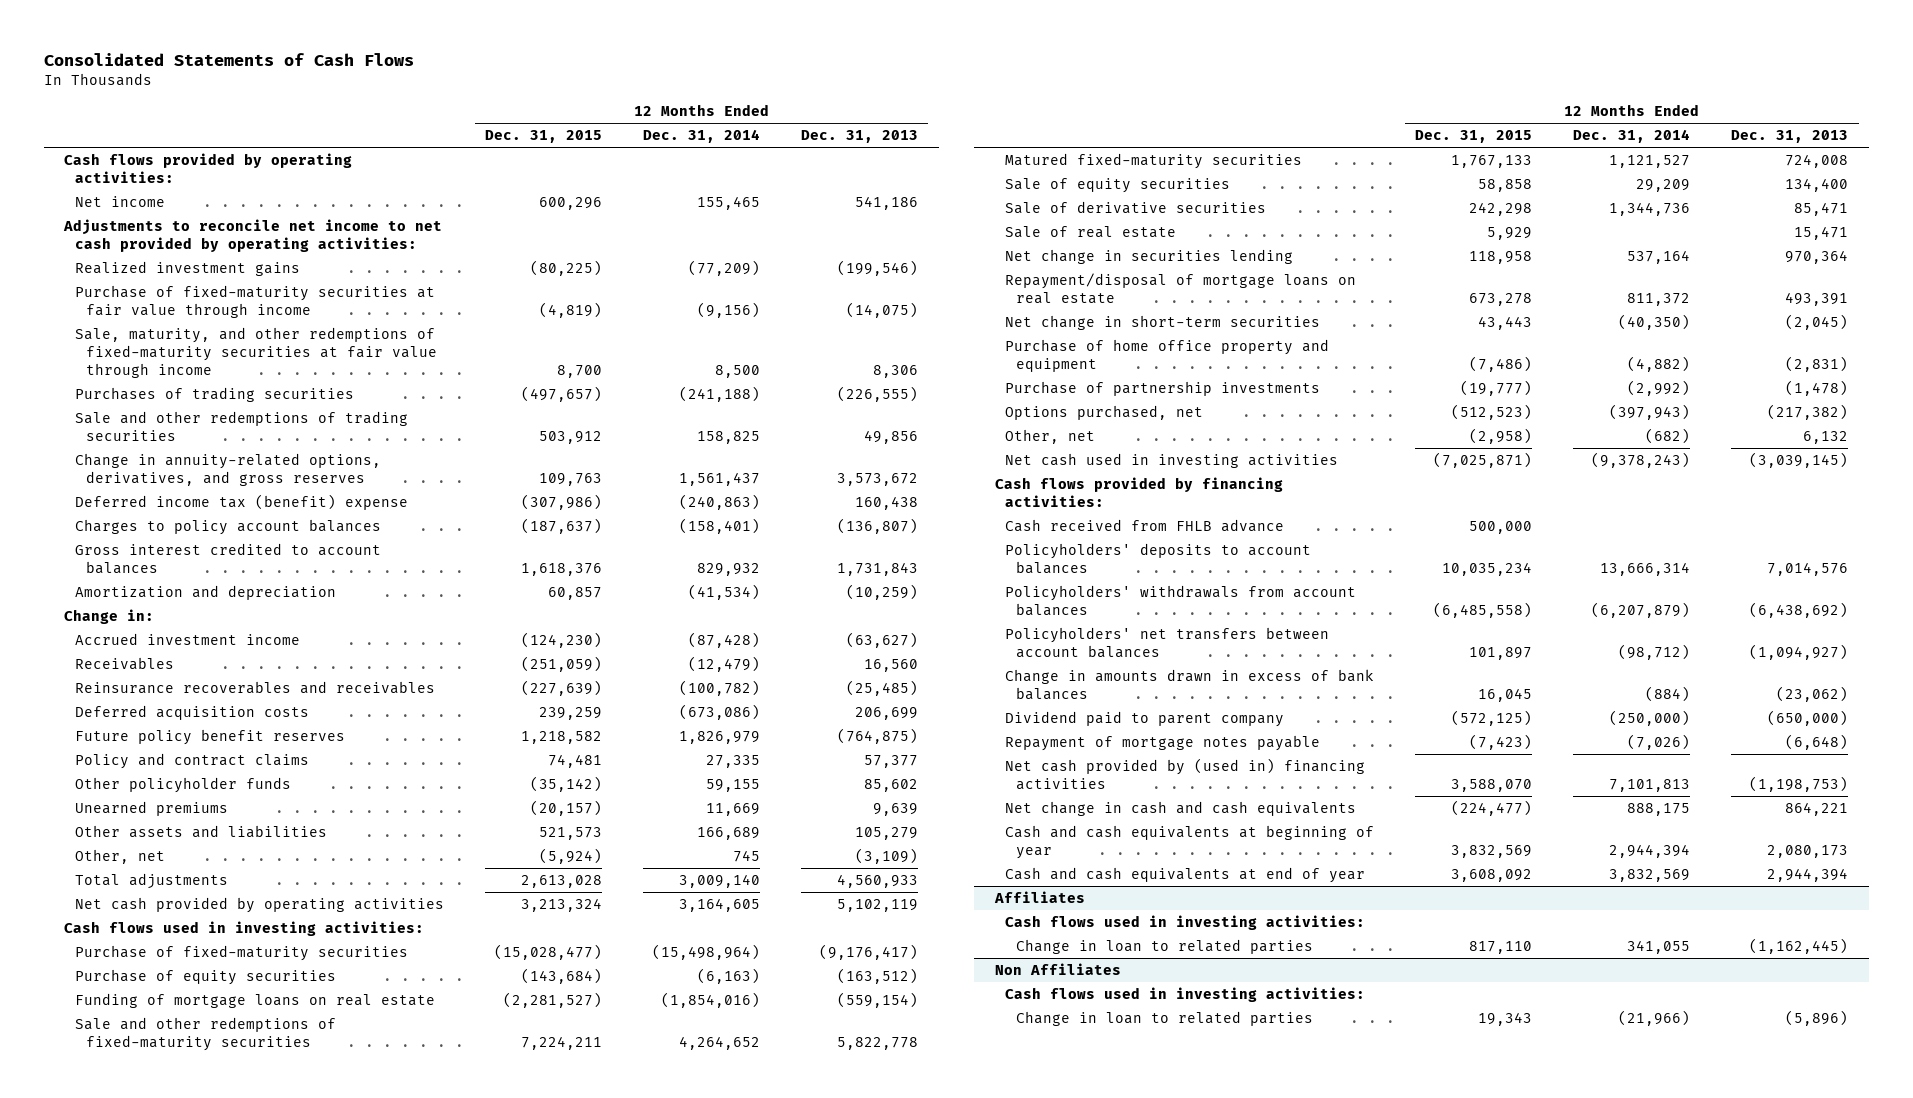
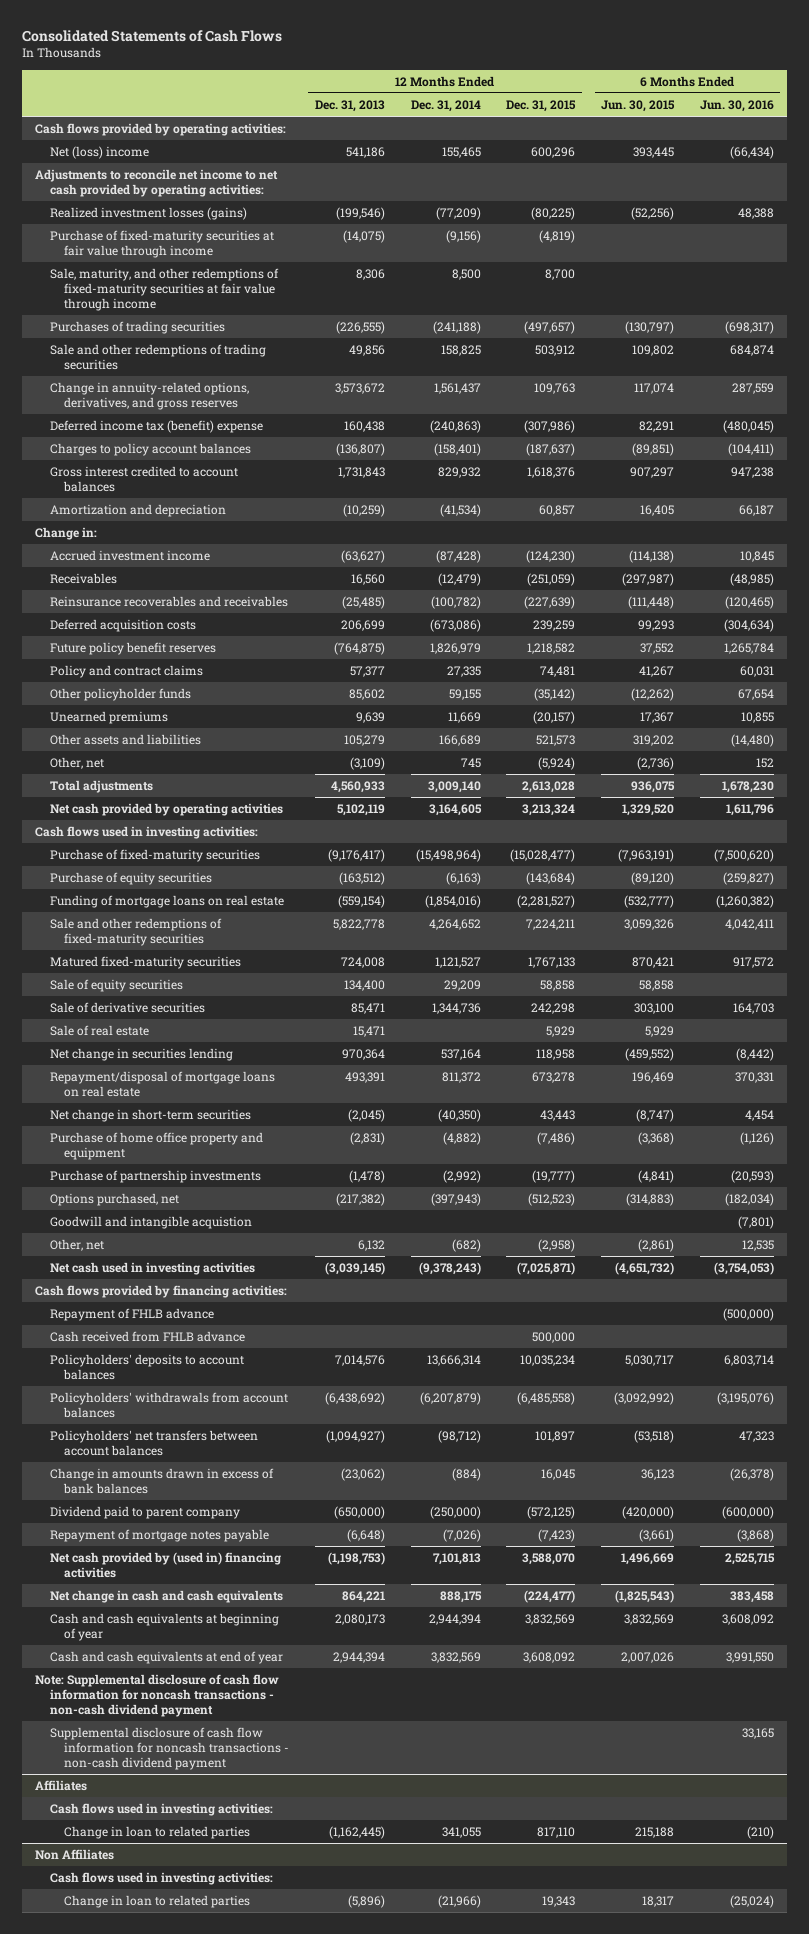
- | 12 Months Ended Dec. 31, 2015 | 12 Months Ended Dec. 31, 2014 | 12 Months Ended Dec. 31, 2013
+ | 12 Months Ended Dec. 31, 2013 | 12 Months Ended Dec. 31, 2014 | 12 Months Ended Dec. 31, 2015 | 6 Months Ended Jun. 30, 2015 | 6 Months Ended Jun. 30, 2016
- Net income | 600,296 | 155,465 | 541,186
+ Net (loss) income | 541,186 | 155,465 | 600,296 | 393,445 | (66,434)
- Realized investment gains | (80,225) | (77,209) | (199,546)
+ Realized investment losses (gains) | (199,546) | (77,209) | (80,225) | (52,256) | 48,388
+ Goodwill and intangible acquistion | | | | | (7,801)
+ Repayment of FHLB advance | | | | | (500,000)
+ Note: Supplemental disclosure of cash flow information for noncash transactions - non-cash dividend payment
+ Supplemental disclosure of cash flow information for noncash transactions - non-cash dividend payment | | | | | 33,165

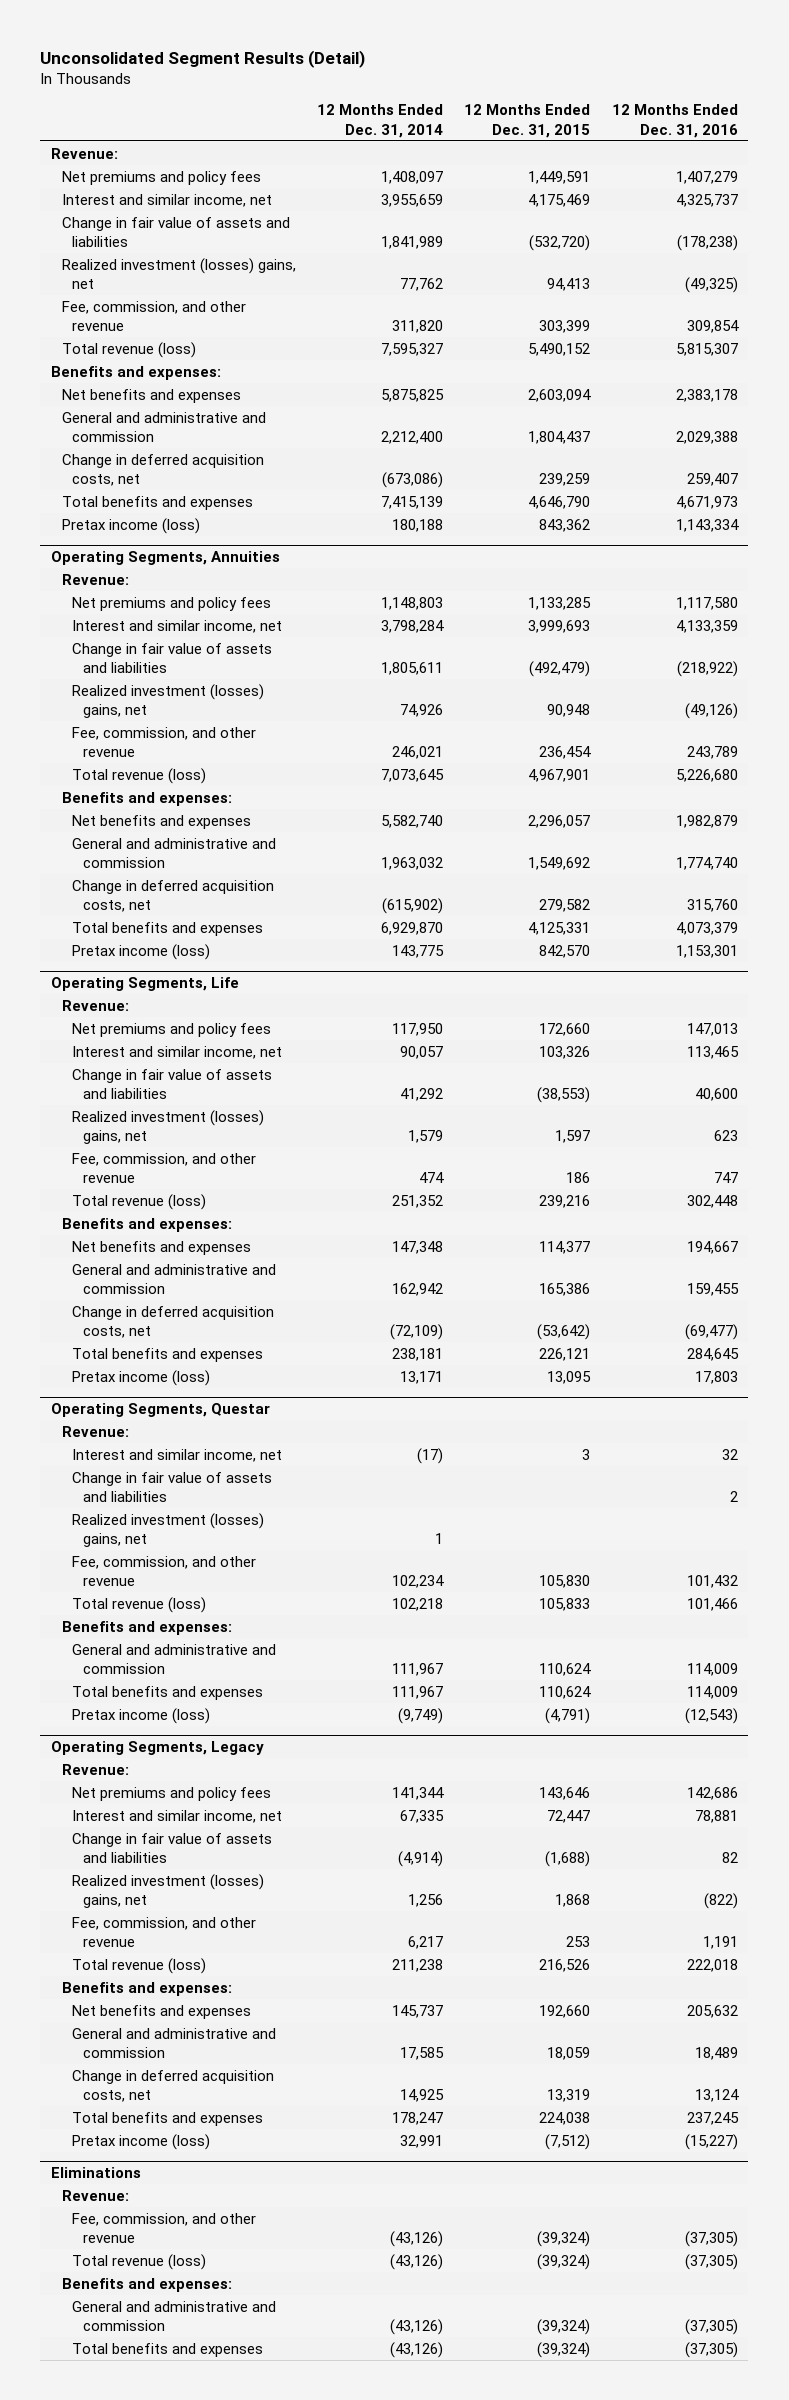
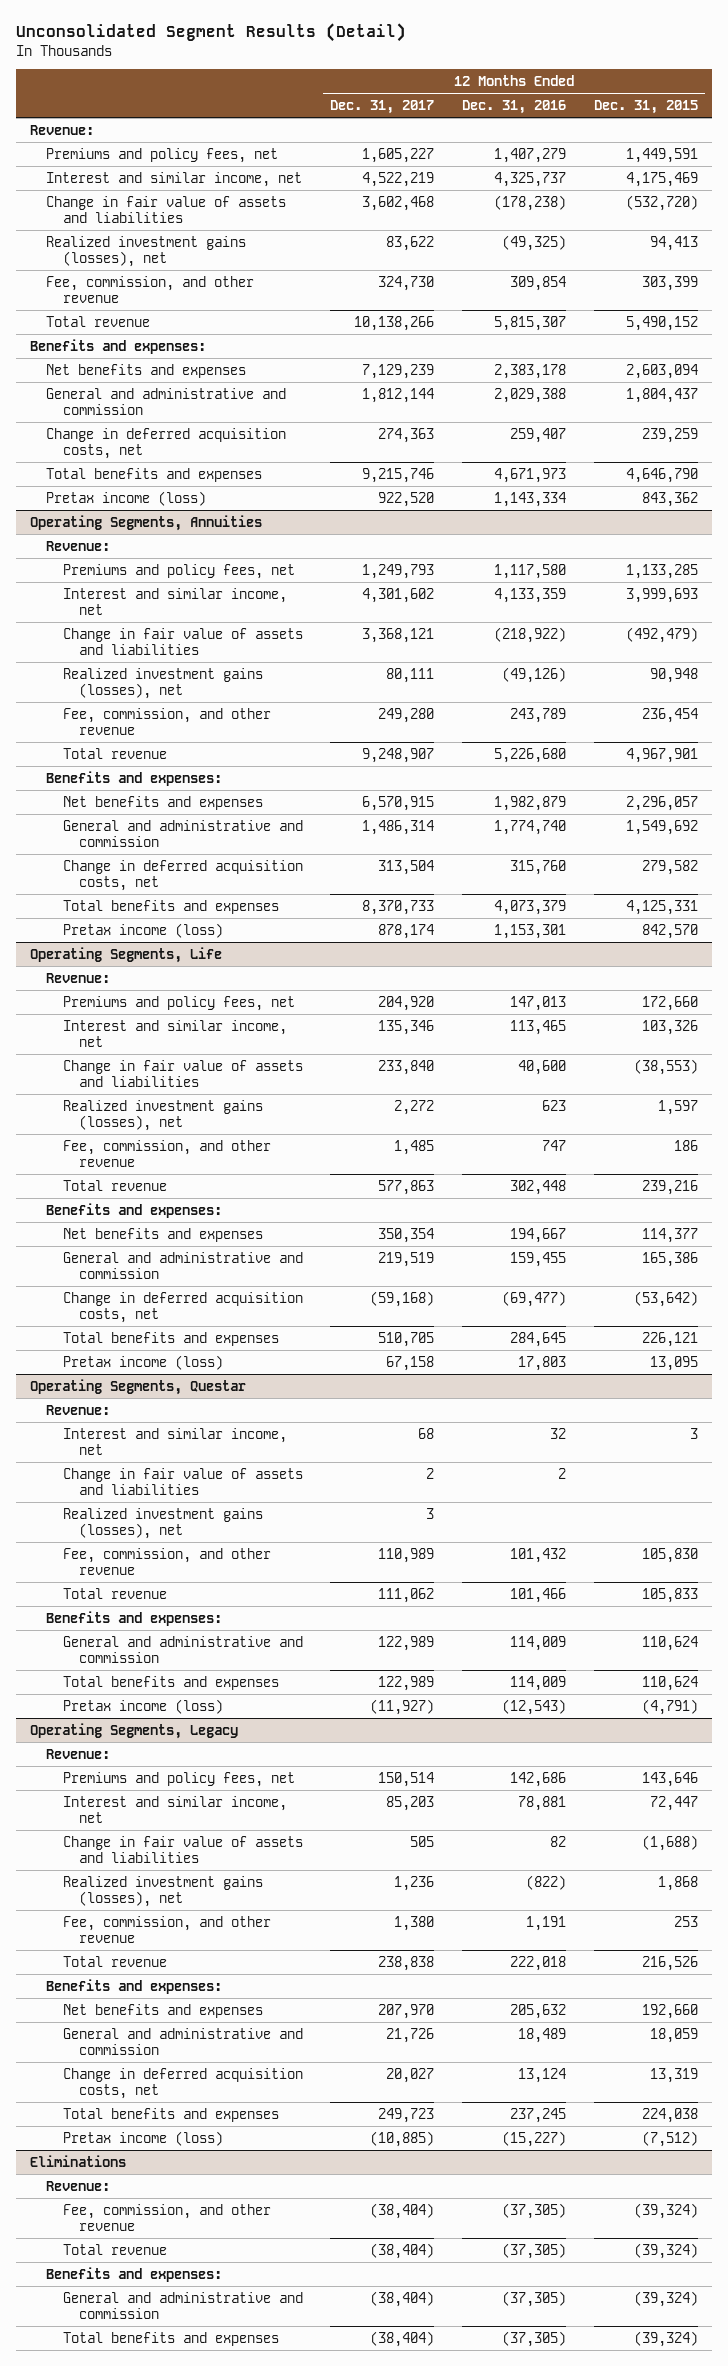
- | 12 Months Ended Dec. 31, 2014 | 12 Months Ended Dec. 31, 2015 | 12 Months Ended Dec. 31, 2016
+ | 12 Months Ended Dec. 31, 2017 | 12 Months Ended Dec. 31, 2016 | 12 Months Ended Dec. 31, 2015
- Net premiums and policy fees | 1,408,097 | 1,449,591 | 1,407,279
+ Premiums and policy fees, net | 1,605,227 | 1,407,279 | 1,449,591
- Realized investment (losses) gains, net | 77,762 | 94,413 | (49,325)
+ Realized investment gains (losses), net | 83,622 | (49,325) | 94,413
- Total revenue (loss) | 7,595,327 | 5,490,152 | 5,815,307
+ Total revenue | 10,138,266 | 5,815,307 | 5,490,152
@ Operating Segments, Annuities
- Net premiums and policy fees | 1,148,803 | 1,133,285 | 1,117,580
+ Premiums and policy fees, net | 1,249,793 | 1,117,580 | 1,133,285
- Realized investment (losses) gains, net | 74,926 | 90,948 | (49,126)
+ Realized investment gains (losses), net | 80,111 | (49,126) | 90,948
- Total revenue (loss) | 7,073,645 | 4,967,901 | 5,226,680
+ Total revenue | 9,248,907 | 5,226,680 | 4,967,901
@ Operating Segments, Life
- Net premiums and policy fees | 117,950 | 172,660 | 147,013
+ Premiums and policy fees, net | 204,920 | 147,013 | 172,660
- Realized investment (losses) gains, net | 1,579 | 1,597 | 623
+ Realized investment gains (losses), net | 2,272 | 623 | 1,597
- Total revenue (loss) | 251,352 | 239,216 | 302,448
+ Total revenue | 577,863 | 302,448 | 239,216
@ Operating Segments, Questar
- Realized investment (losses) gains, net | 1 | |
+ Realized investment gains (losses), net | 3 | |
- Total revenue (loss) | 102,218 | 105,833 | 101,466
+ Total revenue | 111,062 | 101,466 | 105,833
@ Operating Segments, Legacy
- Net premiums and policy fees | 141,344 | 143,646 | 142,686
+ Premiums and policy fees, net | 150,514 | 142,686 | 143,646
- Realized investment (losses) gains, net | 1,256 | 1,868 | (822)
+ Realized investment gains (losses), net | 1,236 | (822) | 1,868
- Total revenue (loss) | 211,238 | 216,526 | 222,018
+ Total revenue | 238,838 | 222,018 | 216,526
@ Eliminations
- Total revenue (loss) | (43,126) | (39,324) | (37,305)
+ Total revenue | (38,404) | (37,305) | (39,324)

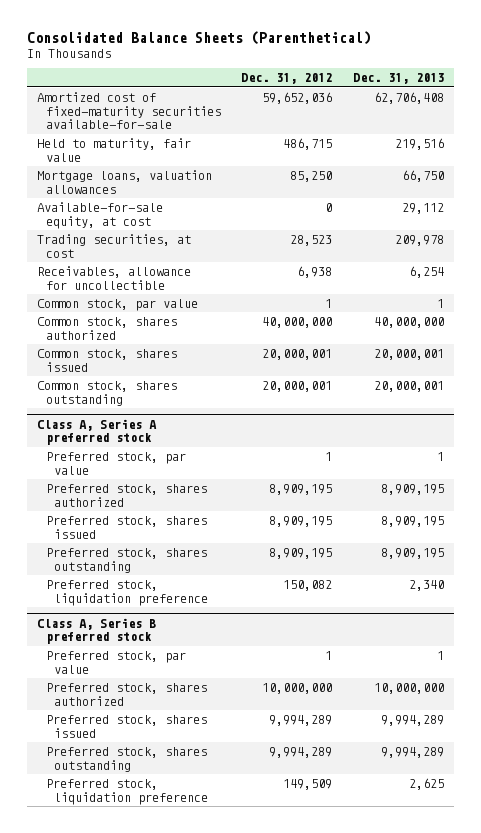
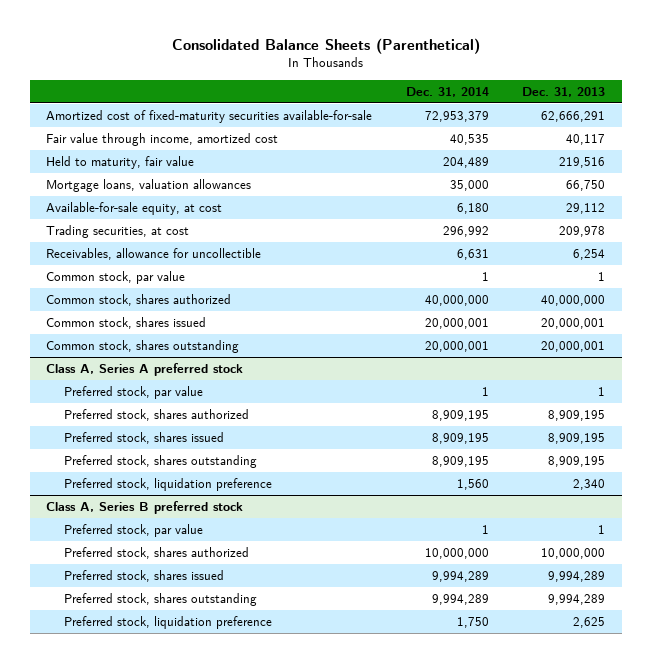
- | Dec. 31, 2012 | Dec. 31, 2013
+ | Dec. 31, 2014 | Dec. 31, 2013
- Amortized cost of fixed-maturity securities available-for-sale | 59,652,036 | 62,706,408
+ Amortized cost of fixed-maturity securities available-for-sale | 72,953,379 | 62,666,291
+ Fair value through income, amortized cost | 40,535 | 40,117

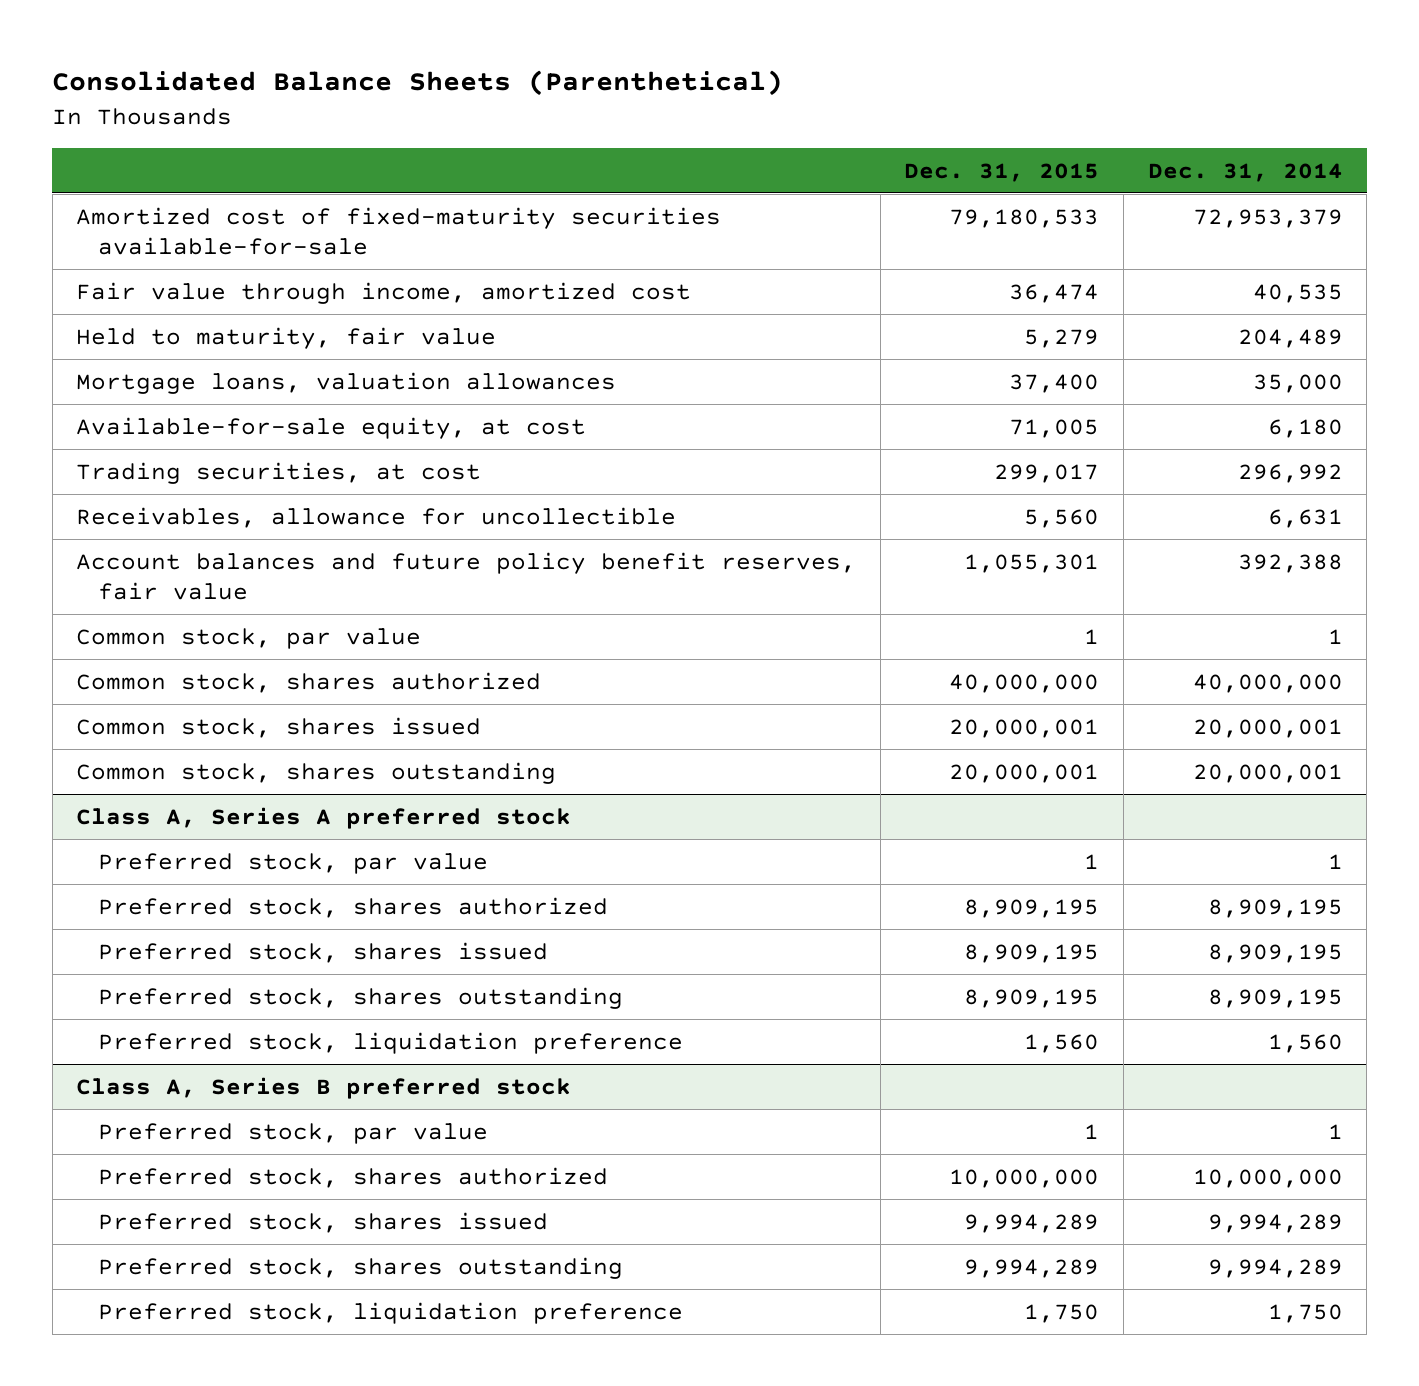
- | Dec. 31, 2014 | Dec. 31, 2013
+ | Dec. 31, 2015 | Dec. 31, 2014
+ Account balances and future policy benefit reserves, fair value | 1,055,301 | 392,388

